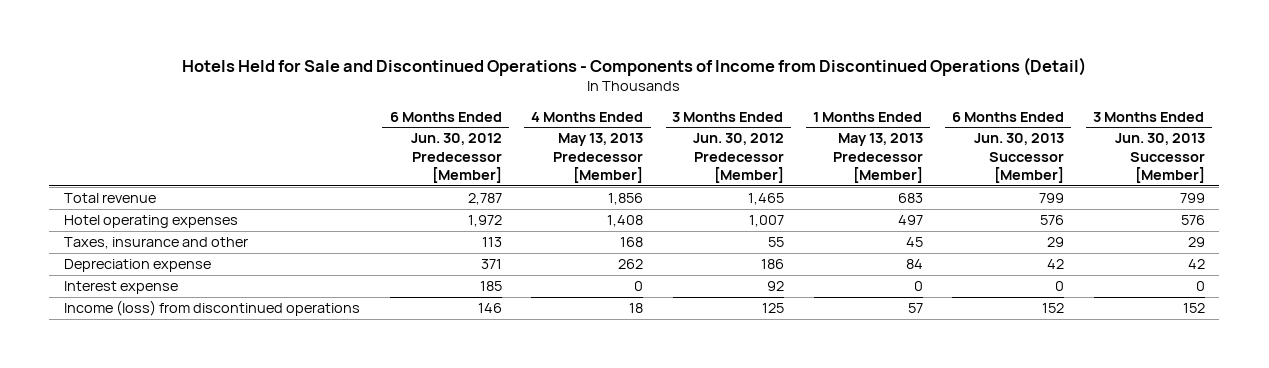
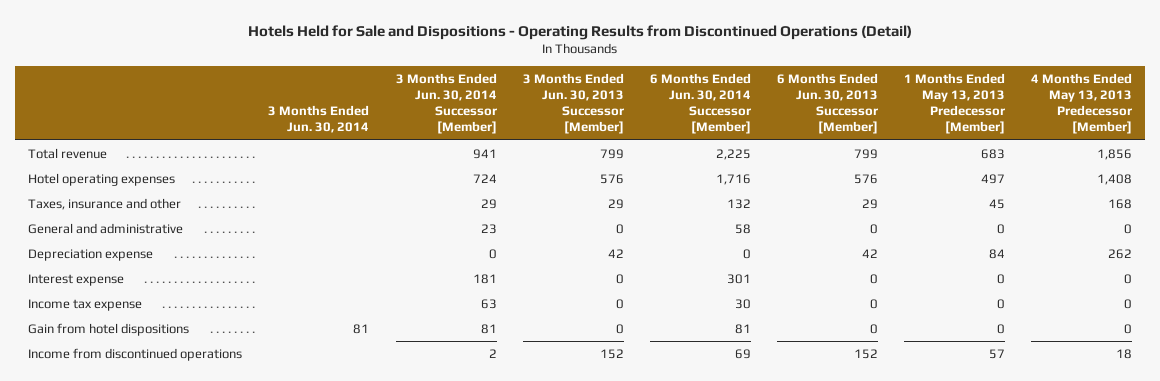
- Hotels Held for Sale and Discontinued Operations - Components of Income from Discontinued Operations (Detail)
+ Hotels Held for Sale and Dispositions - Operating Results from Discontinued Operations (Detail)
- | 6 Months Ended Jun. 30, 2012 Predecessor [Member] | 4 Months Ended May 13, 2013 Predecessor [Member] | 3 Months Ended Jun. 30, 2012 Predecessor [Member] | 1 Months Ended May 13, 2013 Predecessor [Member] | 6 Months Ended Jun. 30, 2013 Successor [Member] | 3 Months Ended Jun. 30, 2013 Successor [Member]
+ | 3 Months Ended Jun. 30, 2014 | 3 Months Ended Jun. 30, 2014 Successor [Member] | 3 Months Ended Jun. 30, 2013 Successor [Member] | 6 Months Ended Jun. 30, 2014 Successor [Member] | 6 Months Ended Jun. 30, 2013 Successor [Member] | 1 Months Ended May 13, 2013 Predecessor [Member] | 4 Months Ended May 13, 2013 Predecessor [Member]
+ General and administrative | | 23 | 0 | 58 | 0 | 0 | 0
- Income (loss) from discontinued operations | 146 | 18 | 125 | 57 | 152 | 152
+ Income tax expense | | 63 | 0 | 30 | 0 | 0 | 0
+ Gain from hotel dispositions | 81 | 81 | 0 | 81 | 0 | 0 | 0
+ Income from discontinued operations | | 2 | 152 | 69 | 152 | 57 | 18

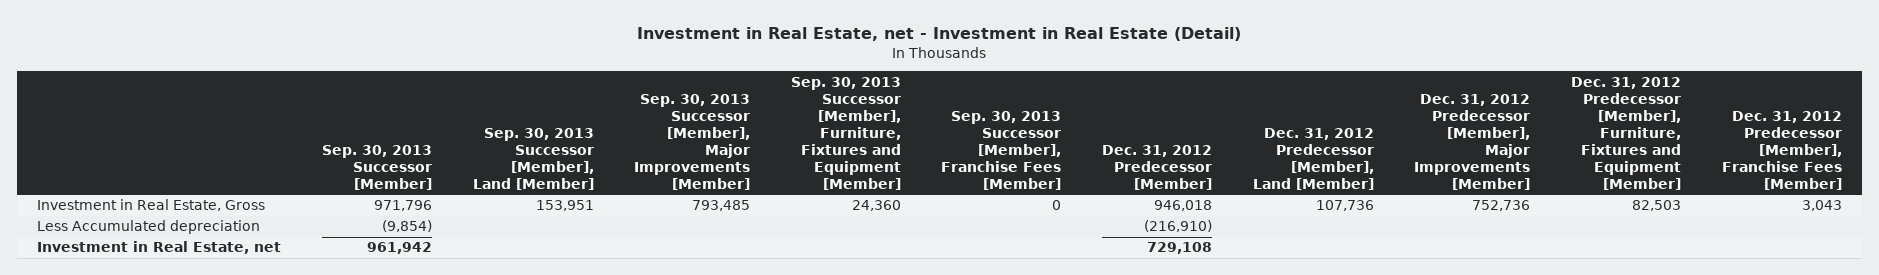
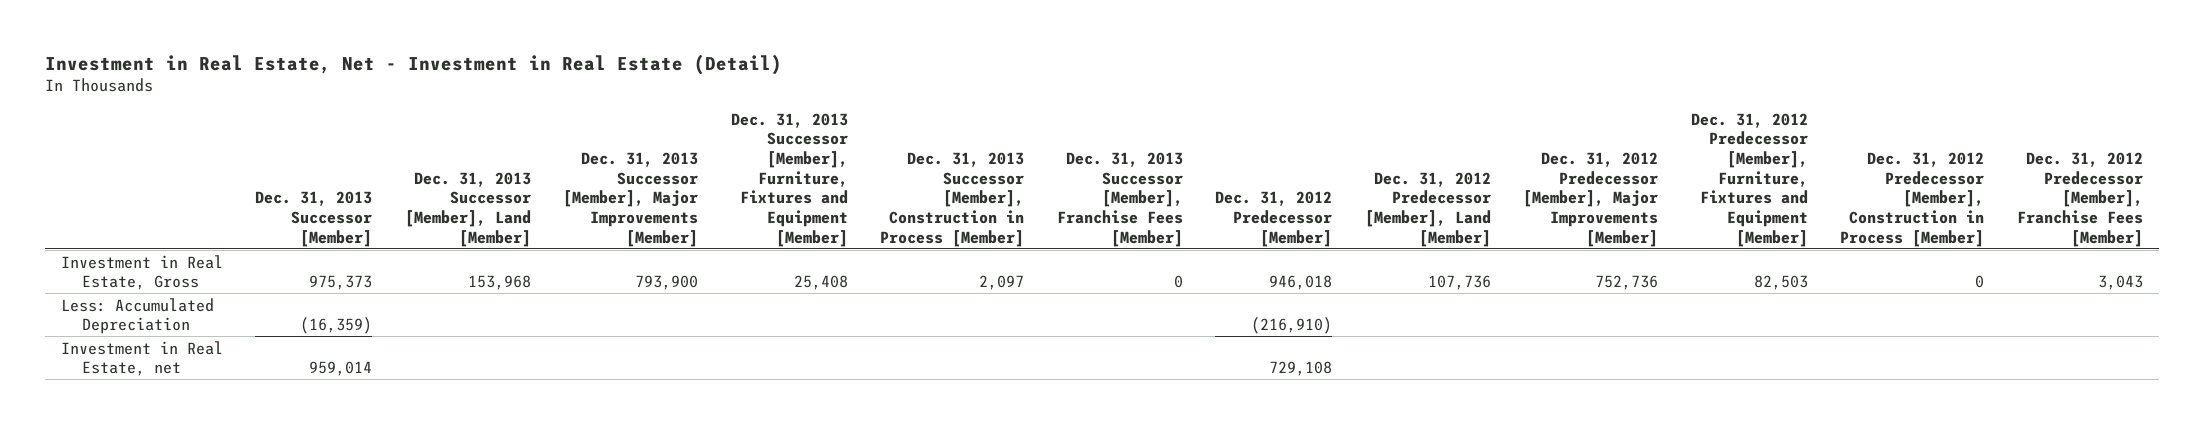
- Investment in Real Estate, net - Investment in Real Estate (Detail)
+ Investment in Real Estate, Net - Investment in Real Estate (Detail)
- | Sep. 30, 2013 Successor [Member] | Sep. 30, 2013 Successor [Member], Land [Member] | Sep. 30, 2013 Successor [Member], Major Improvements [Member] | Sep. 30, 2013 Successor [Member], Furniture, Fixtures and Equipment [Member] | Sep. 30, 2013 Successor [Member], Franchise Fees [Member] | Dec. 31, 2012 Predecessor [Member] | Dec. 31, 2012 Predecessor [Member], Land [Member] | Dec. 31, 2012 Predecessor [Member], Major Improvements [Member] | Dec. 31, 2012 Predecessor [Member], Furniture, Fixtures and Equipment [Member] | Dec. 31, 2012 Predecessor [Member], Franchise Fees [Member]
+ | Dec. 31, 2013 Successor [Member] | Dec. 31, 2013 Successor [Member], Land [Member] | Dec. 31, 2013 Successor [Member], Major Improvements [Member] | Dec. 31, 2013 Successor [Member], Furniture, Fixtures and Equipment [Member] | Dec. 31, 2013 Successor [Member], Construction in Process [Member] | Dec. 31, 2013 Successor [Member], Franchise Fees [Member] | Dec. 31, 2012 Predecessor [Member] | Dec. 31, 2012 Predecessor [Member], Land [Member] | Dec. 31, 2012 Predecessor [Member], Major Improvements [Member] | Dec. 31, 2012 Predecessor [Member], Furniture, Fixtures and Equipment [Member] | Dec. 31, 2012 Predecessor [Member], Construction in Process [Member] | Dec. 31, 2012 Predecessor [Member], Franchise Fees [Member]
- Less Accumulated depreciation | (9,854) | | | | | (216,910) | | | |
+ Less: Accumulated Depreciation | (16,359) | | | | | | (216,910) | | | | |

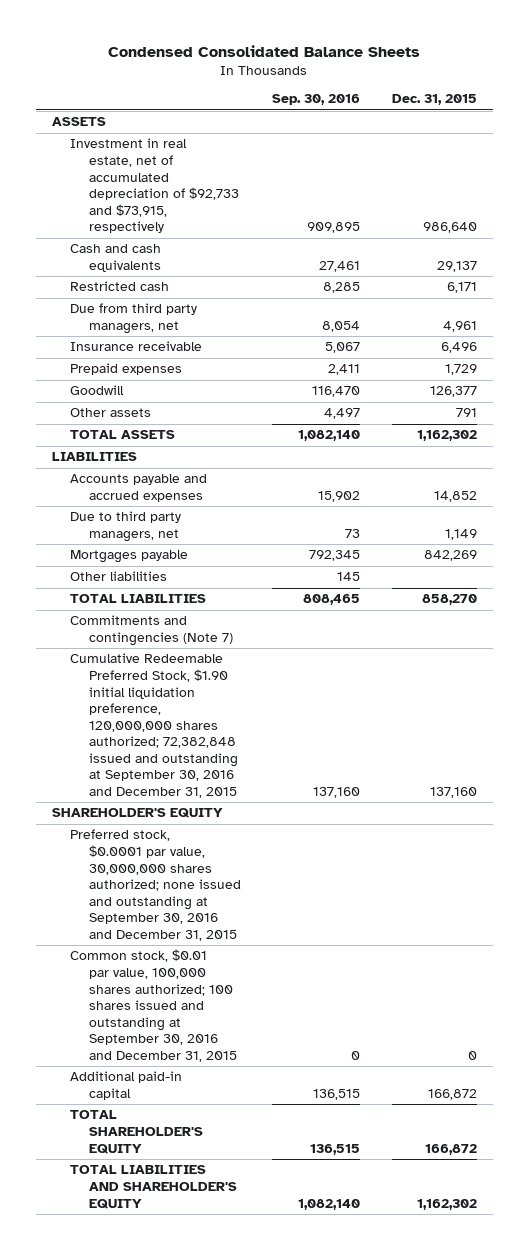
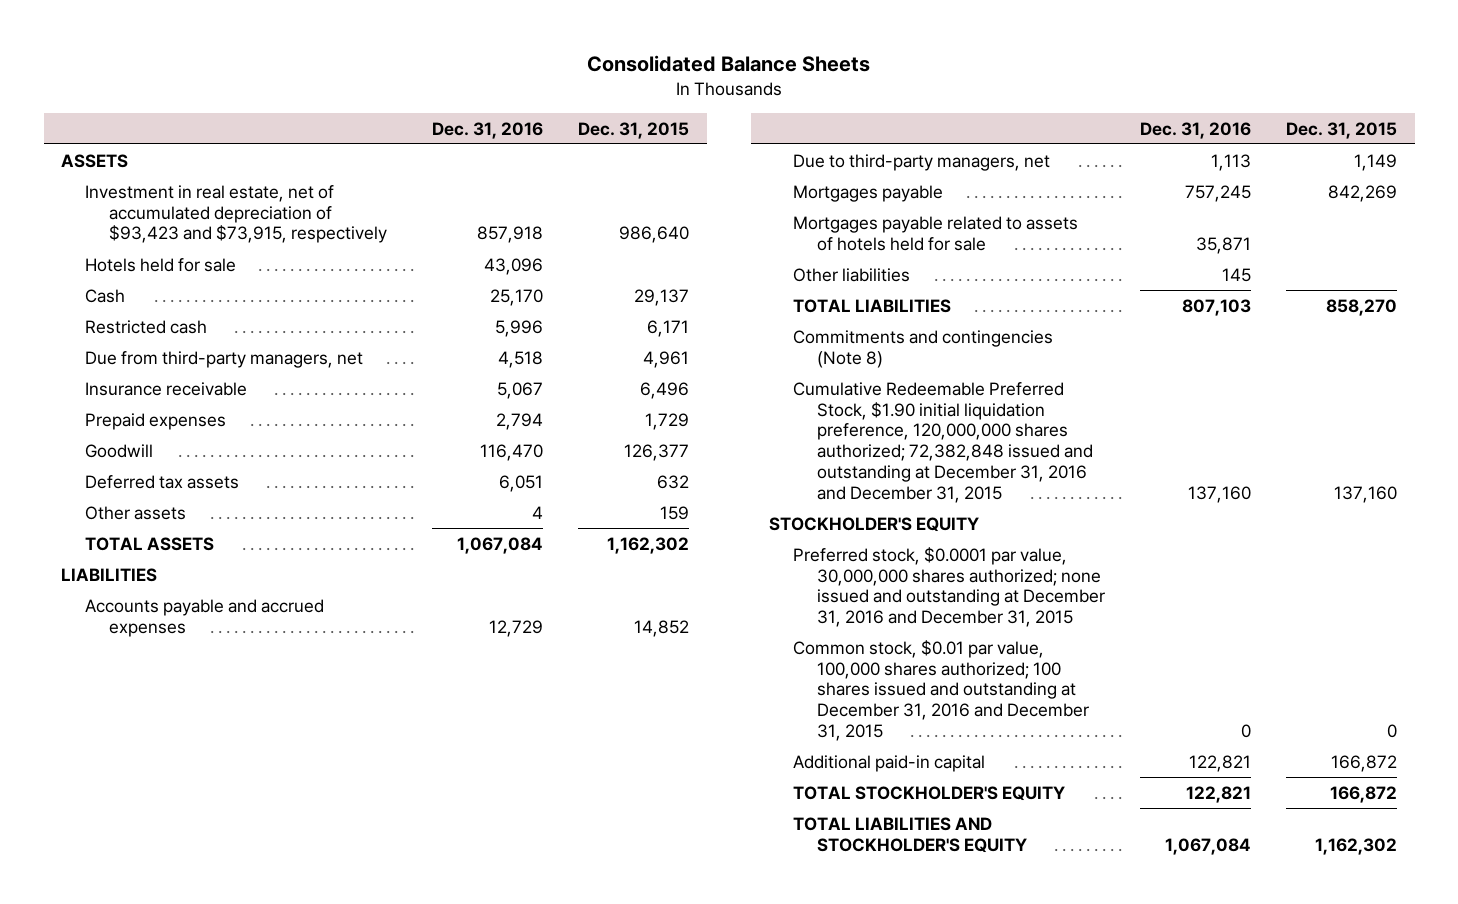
- Condensed Consolidated Balance Sheets
+ Consolidated Balance Sheets
- | Sep. 30, 2016 | Dec. 31, 2015
+ | Dec. 31, 2016 | Dec. 31, 2015
- Investment in real estate, net of accumulated depreciation of $92,733 and $73,915, respectively | 909,895 | 986,640
- Cash and cash equivalents | 27,461 | 29,137
+ Investment in real estate, net of accumulated depreciation of $93,423 and $73,915, respectively | 857,918 | 986,640
+ Hotels held for sale | 43,096 |
+ Cash | 25,170 | 29,137
- Due from third party managers, net | 8,054 | 4,961
+ Due from third-party managers, net | 4,518 | 4,961
- Other assets | 4,497 | 791
+ Deferred tax assets | 6,051 | 632
+ Other assets | 4 | 159
- Due to third party managers, net | 73 | 1,149
+ Due to third-party managers, net | 1,113 | 1,149
+ Mortgages payable related to assets of hotels held for sale | 35,871 |
- Commitments and contingencies (Note 7)
- Cumulative Redeemable Preferred Stock, $1.90 initial liquidation preference, 120,000,000 shares authorized; 72,382,848 issued and outstanding at September 30, 2016 and December 31, 2015 | 137,160 | 137,160
- SHAREHOLDER'S EQUITY
- Preferred stock, $0.0001 par value, 30,000,000 shares authorized; none issued and outstanding at September 30, 2016 and December 31, 2015
- Common stock, $0.01 par value, 100,000 shares authorized; 100 shares issued and outstanding at September 30, 2016 and December 31, 2015 | 0 | 0
+ Commitments and contingencies (Note 8)
+ Cumulative Redeemable Preferred Stock, $1.90 initial liquidation preference, 120,000,000 shares authorized; 72,382,848 issued and outstanding at December 31, 2016 and December 31, 2015 | 137,160 | 137,160
+ STOCKHOLDER'S EQUITY
+ Preferred stock, $0.0001 par value, 30,000,000 shares authorized; none issued and outstanding at December 31, 2016 and December 31, 2015
+ Common stock, $0.01 par value, 100,000 shares authorized; 100 shares issued and outstanding at December 31, 2016 and December 31, 2015 | 0 | 0
- TOTAL SHAREHOLDER'S EQUITY | 136,515 | 166,872
- TOTAL LIABILITIES AND SHAREHOLDER'S EQUITY | 1,082,140 | 1,162,302
+ TOTAL STOCKHOLDER'S EQUITY | 122,821 | 166,872
+ TOTAL LIABILITIES AND STOCKHOLDER'S EQUITY | 1,067,084 | 1,162,302

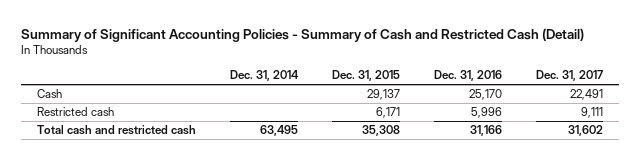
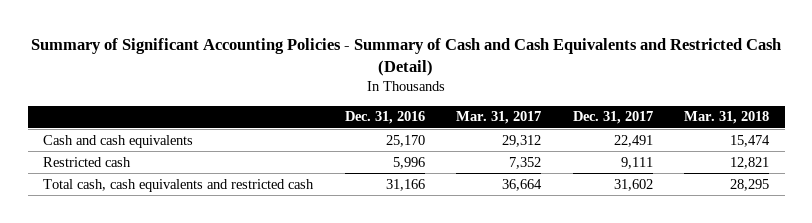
- Summary of Significant Accounting Policies - Summary of Cash and Restricted Cash (Detail)
+ Summary of Significant Accounting Policies - Summary of Cash and Cash Equivalents and Restricted Cash (Detail)
- | Dec. 31, 2014 | Dec. 31, 2015 | Dec. 31, 2016 | Dec. 31, 2017
+ | Dec. 31, 2016 | Mar. 31, 2017 | Dec. 31, 2017 | Mar. 31, 2018
- Cash | | 29,137 | 25,170 | 22,491
+ Cash and cash equivalents | 25,170 | 29,312 | 22,491 | 15,474
- Total cash and restricted cash | 63,495 | 35,308 | 31,166 | 31,602
+ Total cash, cash equivalents and restricted cash | 31,166 | 36,664 | 31,602 | 28,295

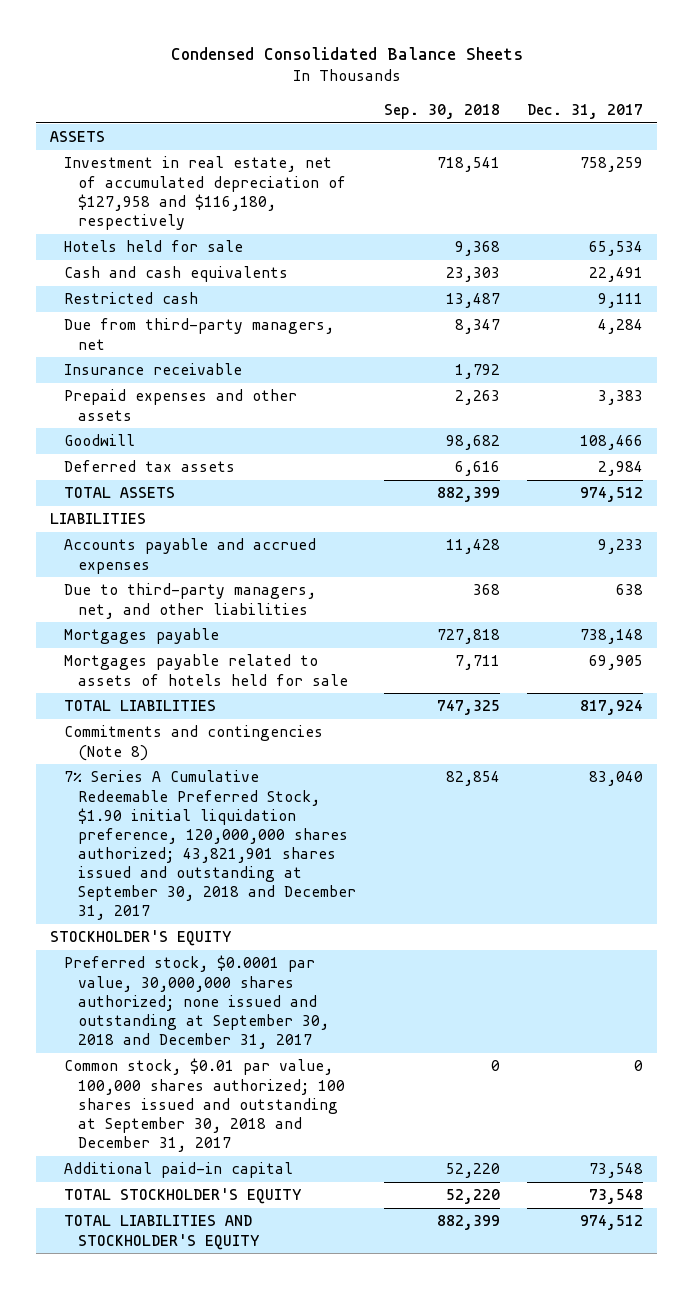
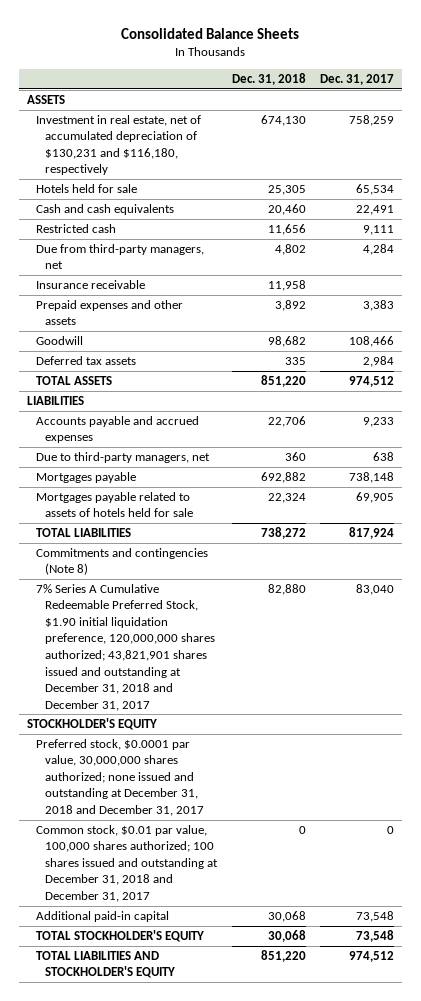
- Condensed Consolidated Balance Sheets
+ Consolidated Balance Sheets
- | Sep. 30, 2018 | Dec. 31, 2017
+ | Dec. 31, 2018 | Dec. 31, 2017
- Investment in real estate, net of accumulated depreciation of $127,958 and $116,180, respectively | 718,541 | 758,259
+ Investment in real estate, net of accumulated depreciation of $130,231 and $116,180, respectively | 674,130 | 758,259
- Due to third-party managers, net, and other liabilities | 368 | 638
+ Due to third-party managers, net | 360 | 638
- 7% Series A Cumulative Redeemable Preferred Stock, $1.90 initial liquidation preference, 120,000,000 shares authorized; 43,821,901 shares issued and outstanding at September 30, 2018 and December 31, 2017 | 82,854 | 83,040
+ 7% Series A Cumulative Redeemable Preferred Stock, $1.90 initial liquidation preference, 120,000,000 shares authorized; 43,821,901 shares issued and outstanding at December 31, 2018 and December 31, 2017 | 82,880 | 83,040
- Preferred stock, $0.0001 par value, 30,000,000 shares authorized; none issued and outstanding at September 30, 2018 and December 31, 2017
- Common stock, $0.01 par value, 100,000 shares authorized; 100 shares issued and outstanding at September 30, 2018 and December 31, 2017 | 0 | 0
+ Preferred stock, $0.0001 par value, 30,000,000 shares authorized; none issued and outstanding at December 31, 2018 and December 31, 2017
+ Common stock, $0.01 par value, 100,000 shares authorized; 100 shares issued and outstanding at December 31, 2018 and December 31, 2017 | 0 | 0

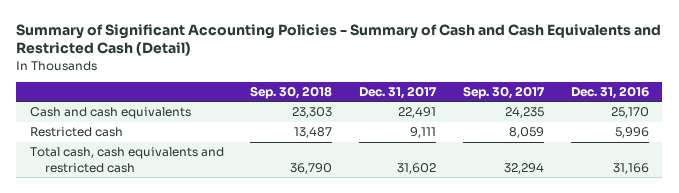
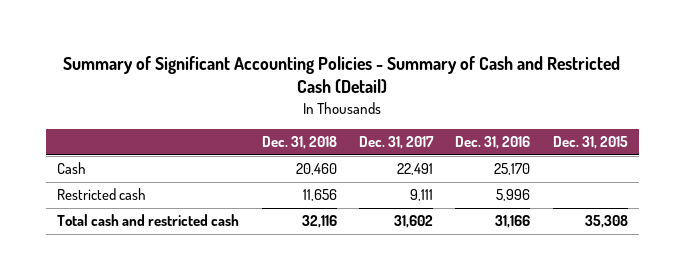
- Summary of Significant Accounting Policies - Summary of Cash and Cash Equivalents and Restricted Cash (Detail)
+ Summary of Significant Accounting Policies - Summary of Cash and Restricted Cash (Detail)
- | Sep. 30, 2018 | Dec. 31, 2017 | Sep. 30, 2017 | Dec. 31, 2016
+ | Dec. 31, 2018 | Dec. 31, 2017 | Dec. 31, 2016 | Dec. 31, 2015
- Cash and cash equivalents | 23,303 | 22,491 | 24,235 | 25,170
+ Cash | 20,460 | 22,491 | 25,170 |
- Total cash, cash equivalents and restricted cash | 36,790 | 31,602 | 32,294 | 31,166
+ Total cash and restricted cash | 32,116 | 31,602 | 31,166 | 35,308

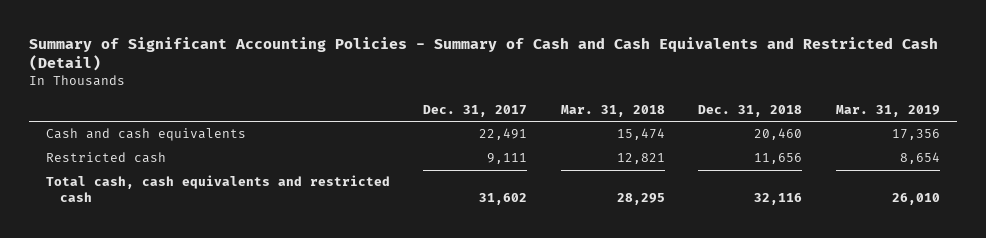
- Summary of Significant Accounting Policies - Summary of Cash and Restricted Cash (Detail)
+ Summary of Significant Accounting Policies - Summary of Cash and Cash Equivalents and Restricted Cash (Detail)
- | Dec. 31, 2018 | Dec. 31, 2017 | Dec. 31, 2016 | Dec. 31, 2015
+ | Dec. 31, 2017 | Mar. 31, 2018 | Dec. 31, 2018 | Mar. 31, 2019
- Cash | 20,460 | 22,491 | 25,170 |
+ Cash and cash equivalents | 22,491 | 15,474 | 20,460 | 17,356
- Total cash and restricted cash | 32,116 | 31,602 | 31,166 | 35,308
+ Total cash, cash equivalents and restricted cash | 31,602 | 28,295 | 32,116 | 26,010

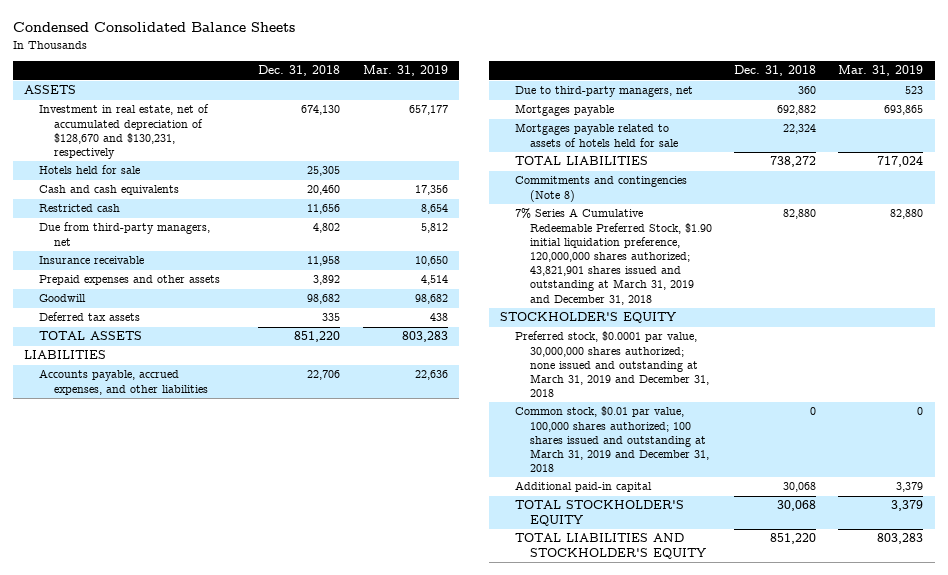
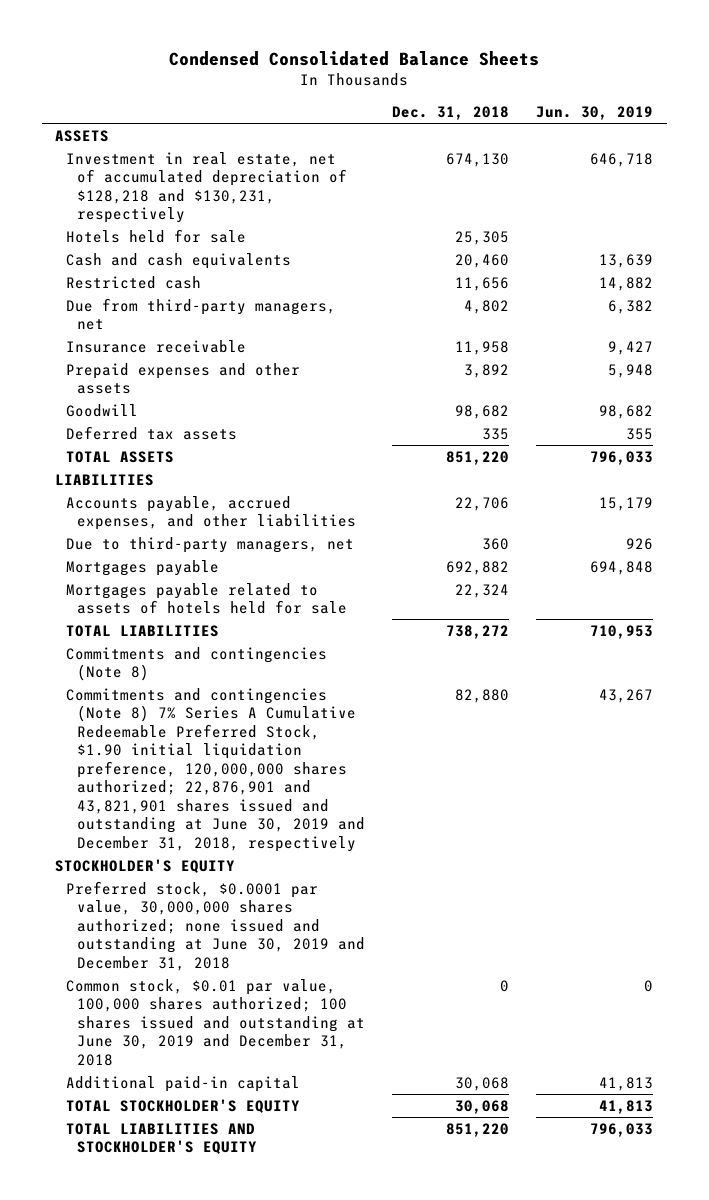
- | Dec. 31, 2018 | Mar. 31, 2019
+ | Dec. 31, 2018 | Jun. 30, 2019
- Investment in real estate, net of accumulated depreciation of $128,670 and $130,231, respectively | 674,130 | 657,177
+ Investment in real estate, net of accumulated depreciation of $128,218 and $130,231, respectively | 674,130 | 646,718
- 7% Series A Cumulative Redeemable Preferred Stock, $1.90 initial liquidation preference, 120,000,000 shares authorized; 43,821,901 shares issued and outstanding at March 31, 2019 and December 31, 2018 | 82,880 | 82,880
+ Commitments and contingencies (Note 8) 7% Series A Cumulative Redeemable Preferred Stock, $1.90 initial liquidation preference, 120,000,000 shares authorized; 22,876,901 and 43,821,901 shares issued and outstanding at June 30, 2019 and December 31, 2018, respectively | 82,880 | 43,267
- Preferred stock, $0.0001 par value, 30,000,000 shares authorized; none issued and outstanding at March 31, 2019 and December 31, 2018
- Common stock, $0.01 par value, 100,000 shares authorized; 100 shares issued and outstanding at March 31, 2019 and December 31, 2018 | 0 | 0
+ Preferred stock, $0.0001 par value, 30,000,000 shares authorized; none issued and outstanding at June 30, 2019 and December 31, 2018
+ Common stock, $0.01 par value, 100,000 shares authorized; 100 shares issued and outstanding at June 30, 2019 and December 31, 2018 | 0 | 0

